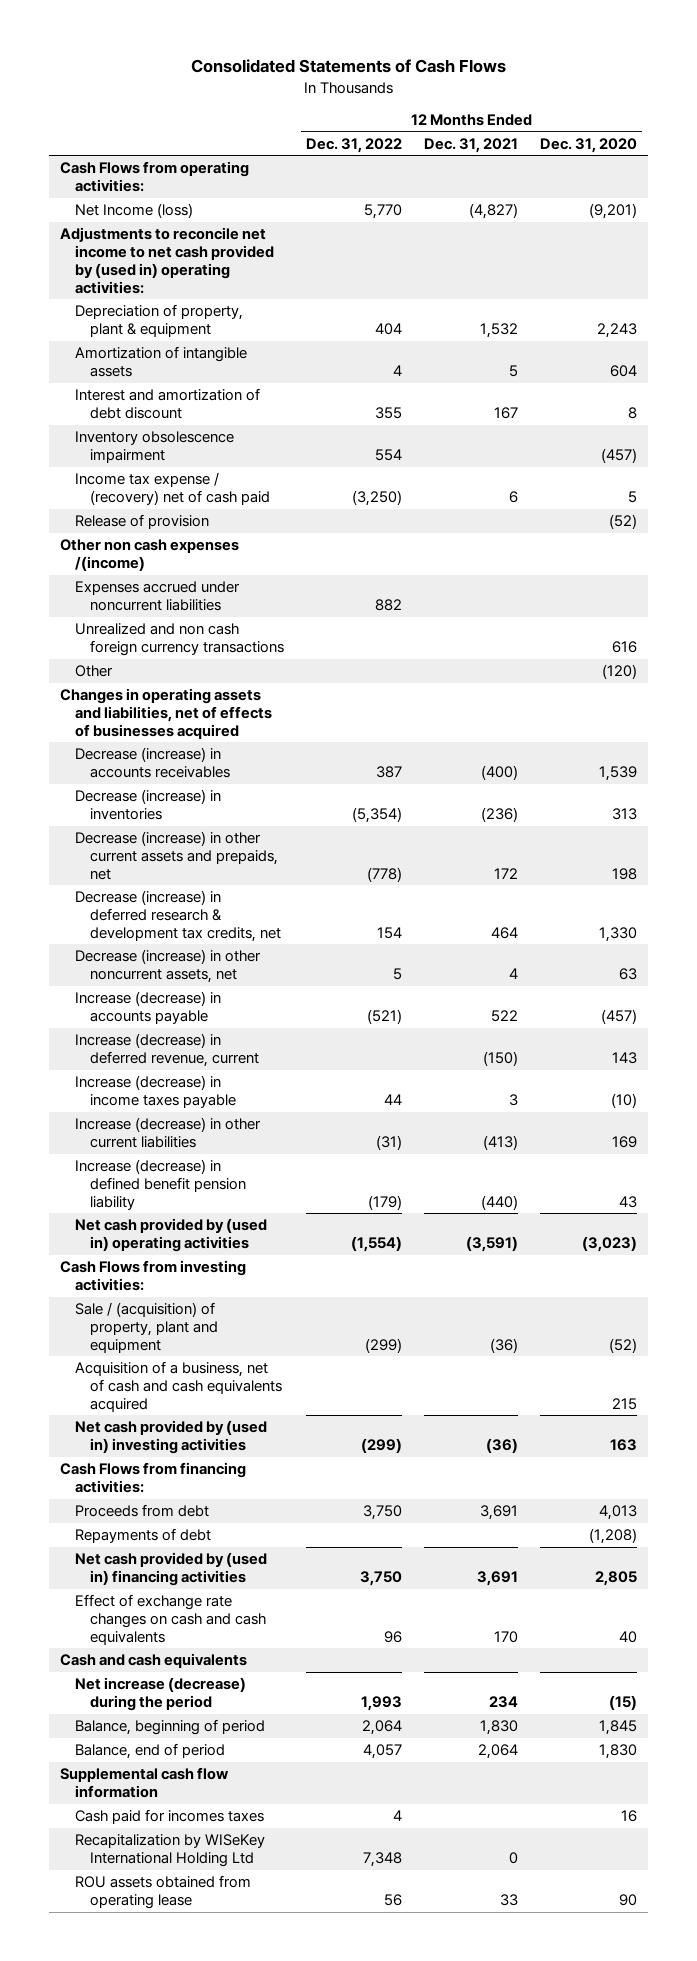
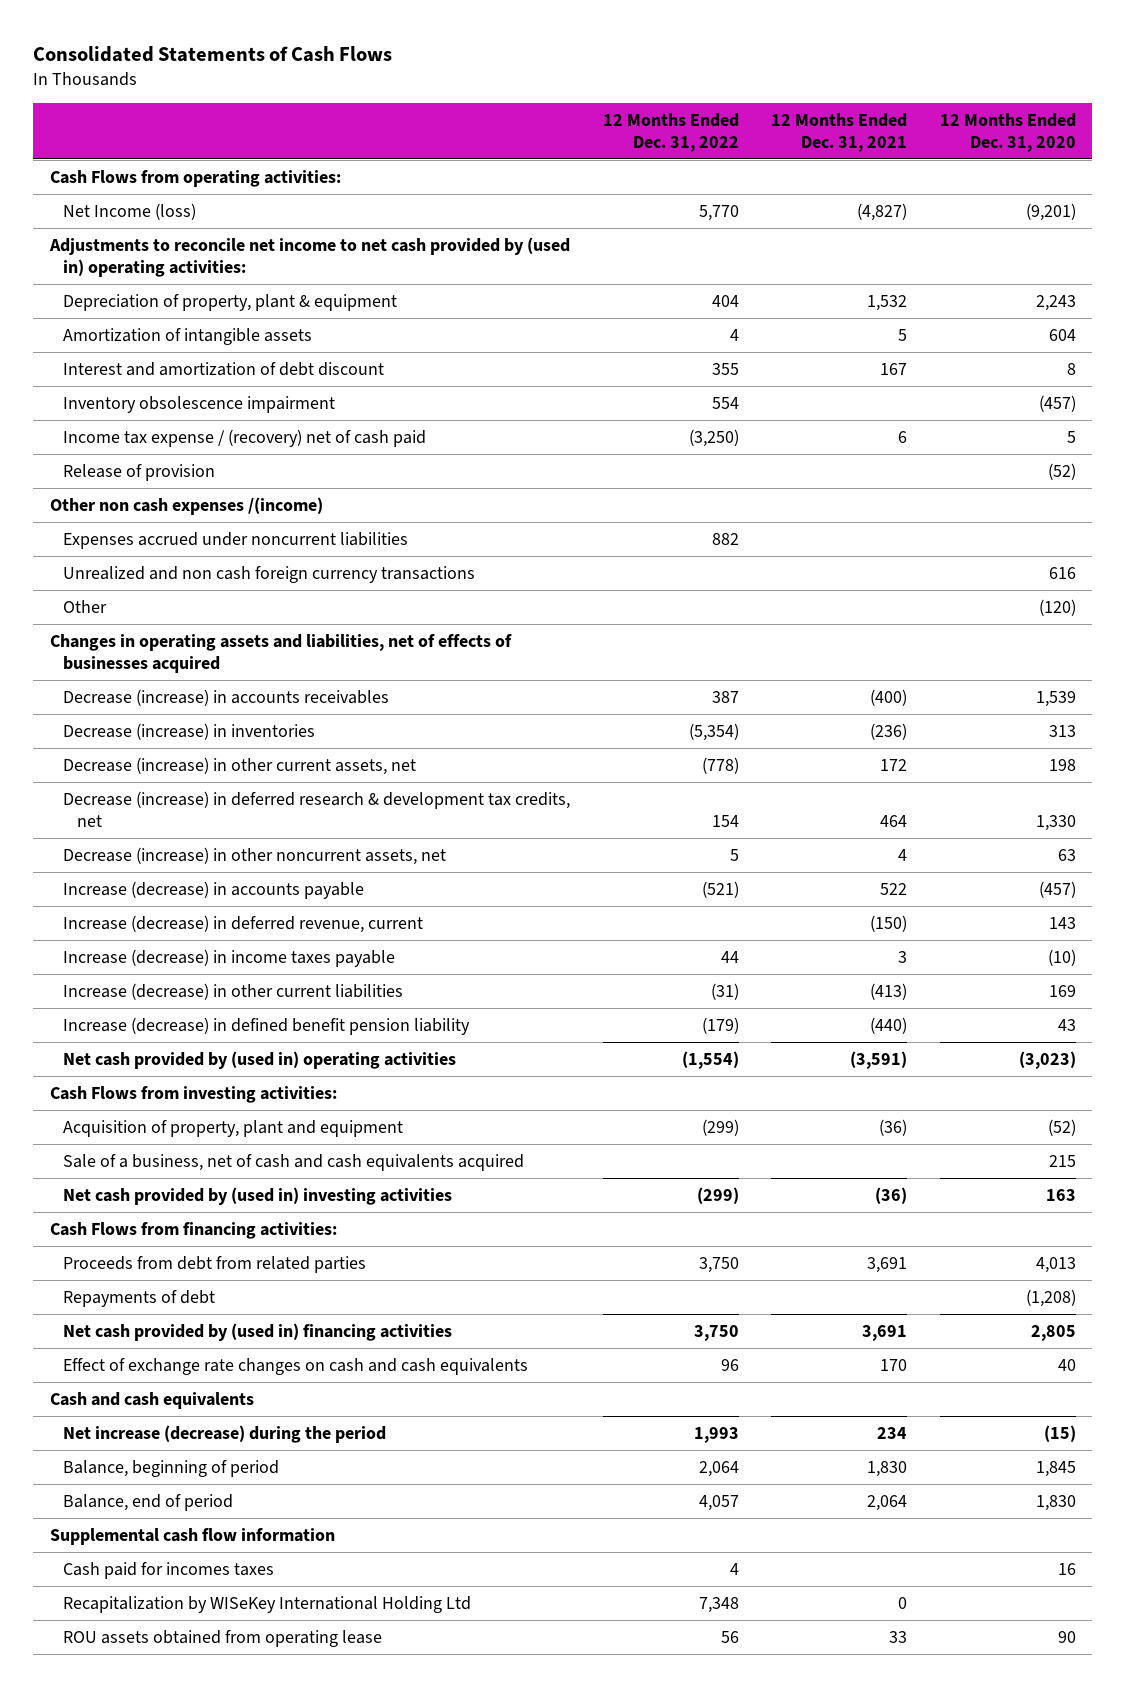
- Decrease (increase) in other current assets and prepaids, net | (778) | 172 | 198
+ Decrease (increase) in other current assets, net | (778) | 172 | 198
- Sale / (acquisition) of property, plant and equipment | (299) | (36) | (52)
- Acquisition of a business, net of cash and cash equivalents acquired | | | 215
+ Acquisition of property, plant and equipment | (299) | (36) | (52)
+ Sale of a business, net of cash and cash equivalents acquired | | | 215
- Proceeds from debt | 3,750 | 3,691 | 4,013
+ Proceeds from debt from related parties | 3,750 | 3,691 | 4,013

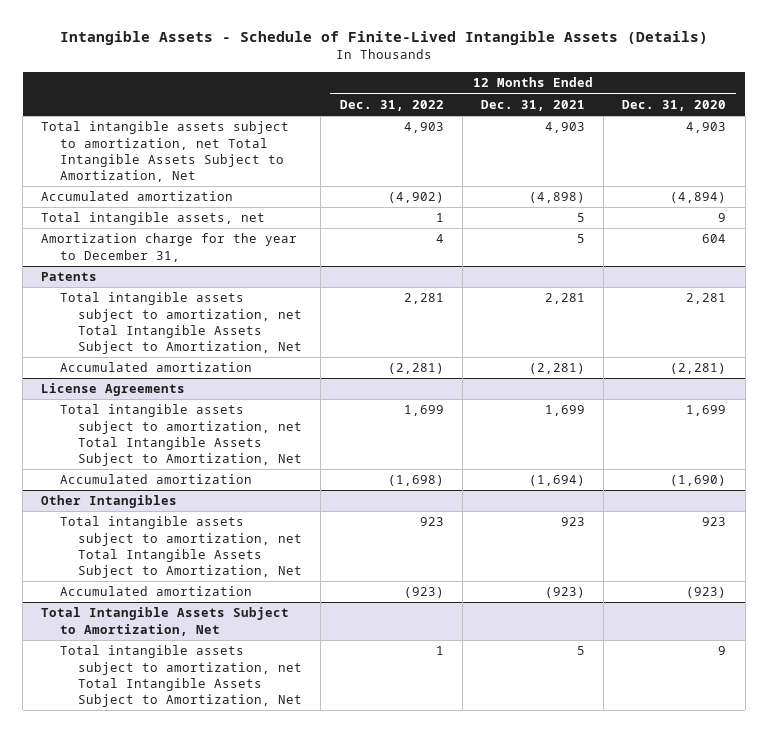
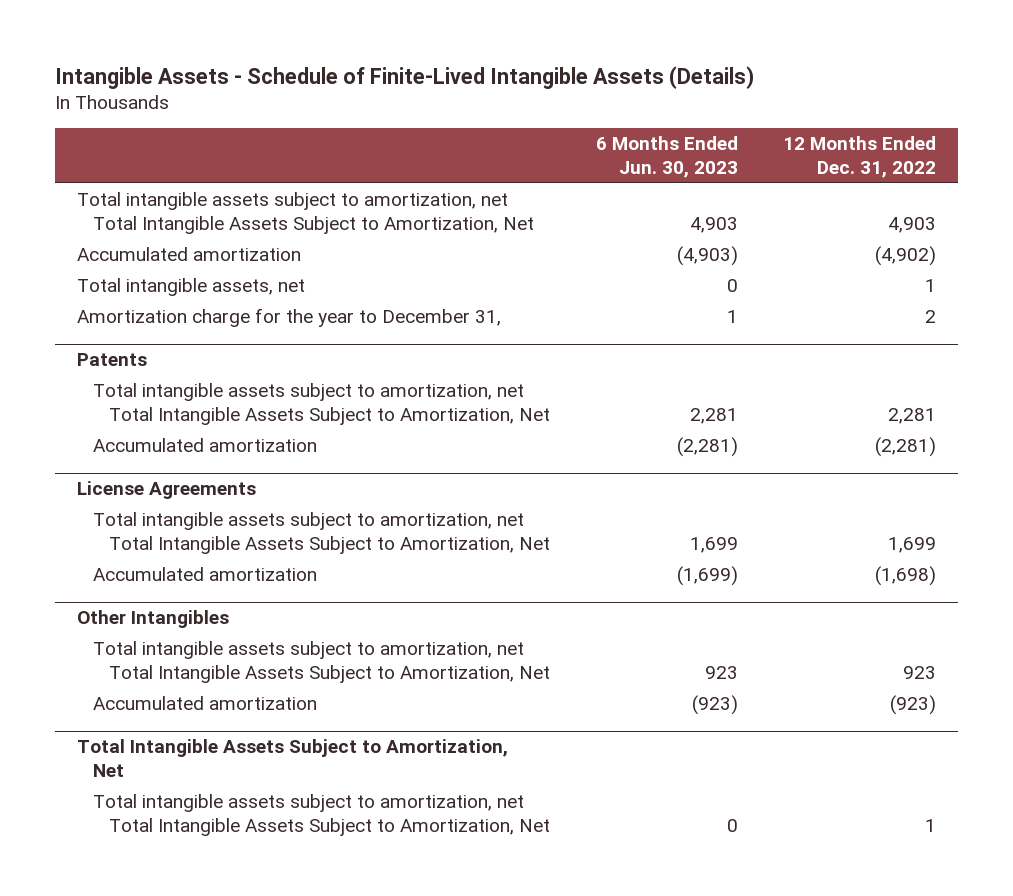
- | 12 Months Ended Dec. 31, 2022 | 12 Months Ended Dec. 31, 2021 | 12 Months Ended Dec. 31, 2020
+ | 6 Months Ended Jun. 30, 2023 | 12 Months Ended Dec. 31, 2022
- Amortization charge for the year to December 31, | 4 | 5 | 604
+ Amortization charge for the year to December 31, | 1 | 2

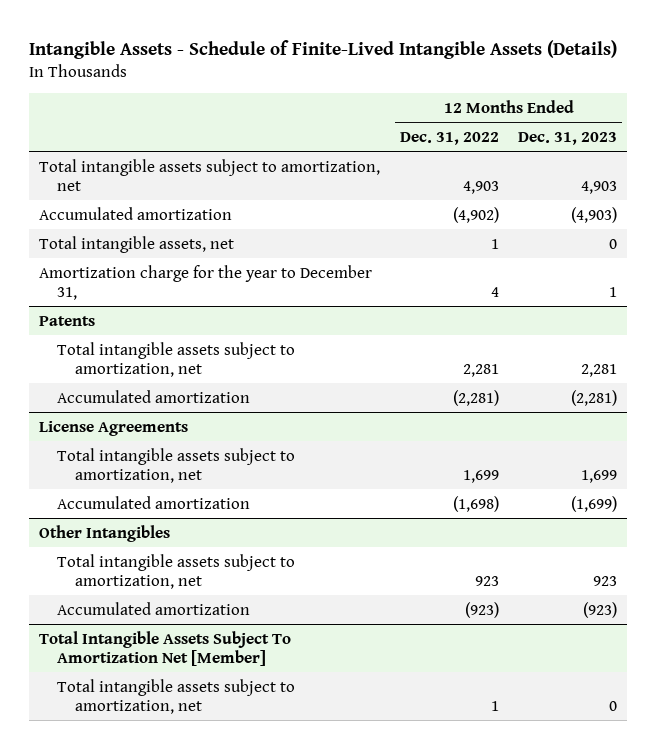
- | 6 Months Ended Jun. 30, 2023 | 12 Months Ended Dec. 31, 2022
+ | 12 Months Ended Dec. 31, 2022 | 12 Months Ended Dec. 31, 2023
- Total intangible assets subject to amortization, net Total Intangible Assets Subject to Amortization, Net | 4,903 | 4,903
+ Total intangible assets subject to amortization, net | 4,903 | 4,903
- Amortization charge for the year to December 31, | 1 | 2
+ Amortization charge for the year to December 31, | 4 | 1
@ Patents
- Total intangible assets subject to amortization, net Total Intangible Assets Subject to Amortization, Net | 2,281 | 2,281
+ Total intangible assets subject to amortization, net | 2,281 | 2,281
@ License Agreements
- Total intangible assets subject to amortization, net Total Intangible Assets Subject to Amortization, Net | 1,699 | 1,699
+ Total intangible assets subject to amortization, net | 1,699 | 1,699
@ Other Intangibles
- Total intangible assets subject to amortization, net Total Intangible Assets Subject to Amortization, Net | 923 | 923
+ Total intangible assets subject to amortization, net | 923 | 923
- Total Intangible Assets Subject to Amortization, Net
- Total intangible assets subject to amortization, net Total Intangible Assets Subject to Amortization, Net | 0 | 1
+ Total Intangible Assets Subject To Amortization Net [Member]
+ Total intangible assets subject to amortization, net | 1 | 0

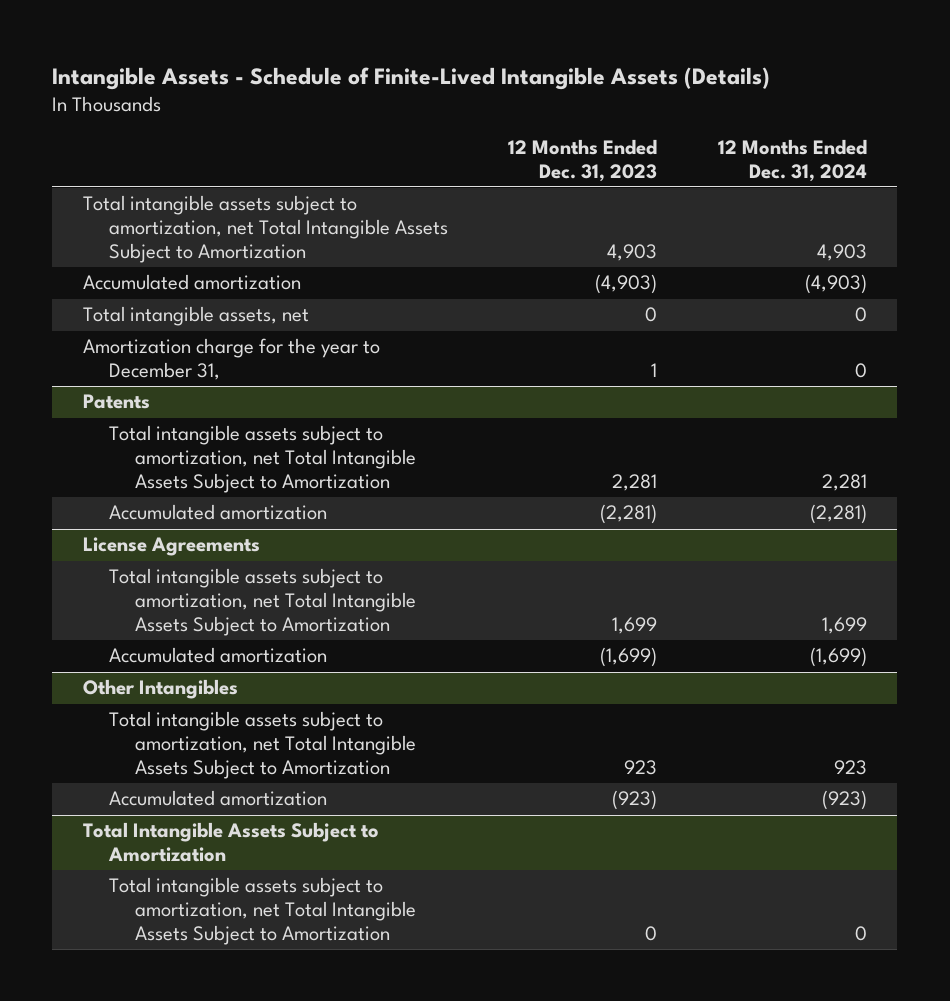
- | 12 Months Ended Dec. 31, 2022 | 12 Months Ended Dec. 31, 2023
+ | 12 Months Ended Dec. 31, 2023 | 12 Months Ended Dec. 31, 2024
- Total intangible assets subject to amortization, net | 4,903 | 4,903
+ Total intangible assets subject to amortization, net Total Intangible Assets Subject to Amortization | 4,903 | 4,903
@ Patents
- Total intangible assets subject to amortization, net | 2,281 | 2,281
+ Total intangible assets subject to amortization, net Total Intangible Assets Subject to Amortization | 2,281 | 2,281
@ License Agreements
- Total intangible assets subject to amortization, net | 1,699 | 1,699
+ Total intangible assets subject to amortization, net Total Intangible Assets Subject to Amortization | 1,699 | 1,699
@ Other Intangibles
- Total intangible assets subject to amortization, net | 923 | 923
+ Total intangible assets subject to amortization, net Total Intangible Assets Subject to Amortization | 923 | 923
- Total Intangible Assets Subject To Amortization Net [Member]
- Total intangible assets subject to amortization, net | 1 | 0
+ Total Intangible Assets Subject to Amortization
+ Total intangible assets subject to amortization, net Total Intangible Assets Subject to Amortization | 0 | 0

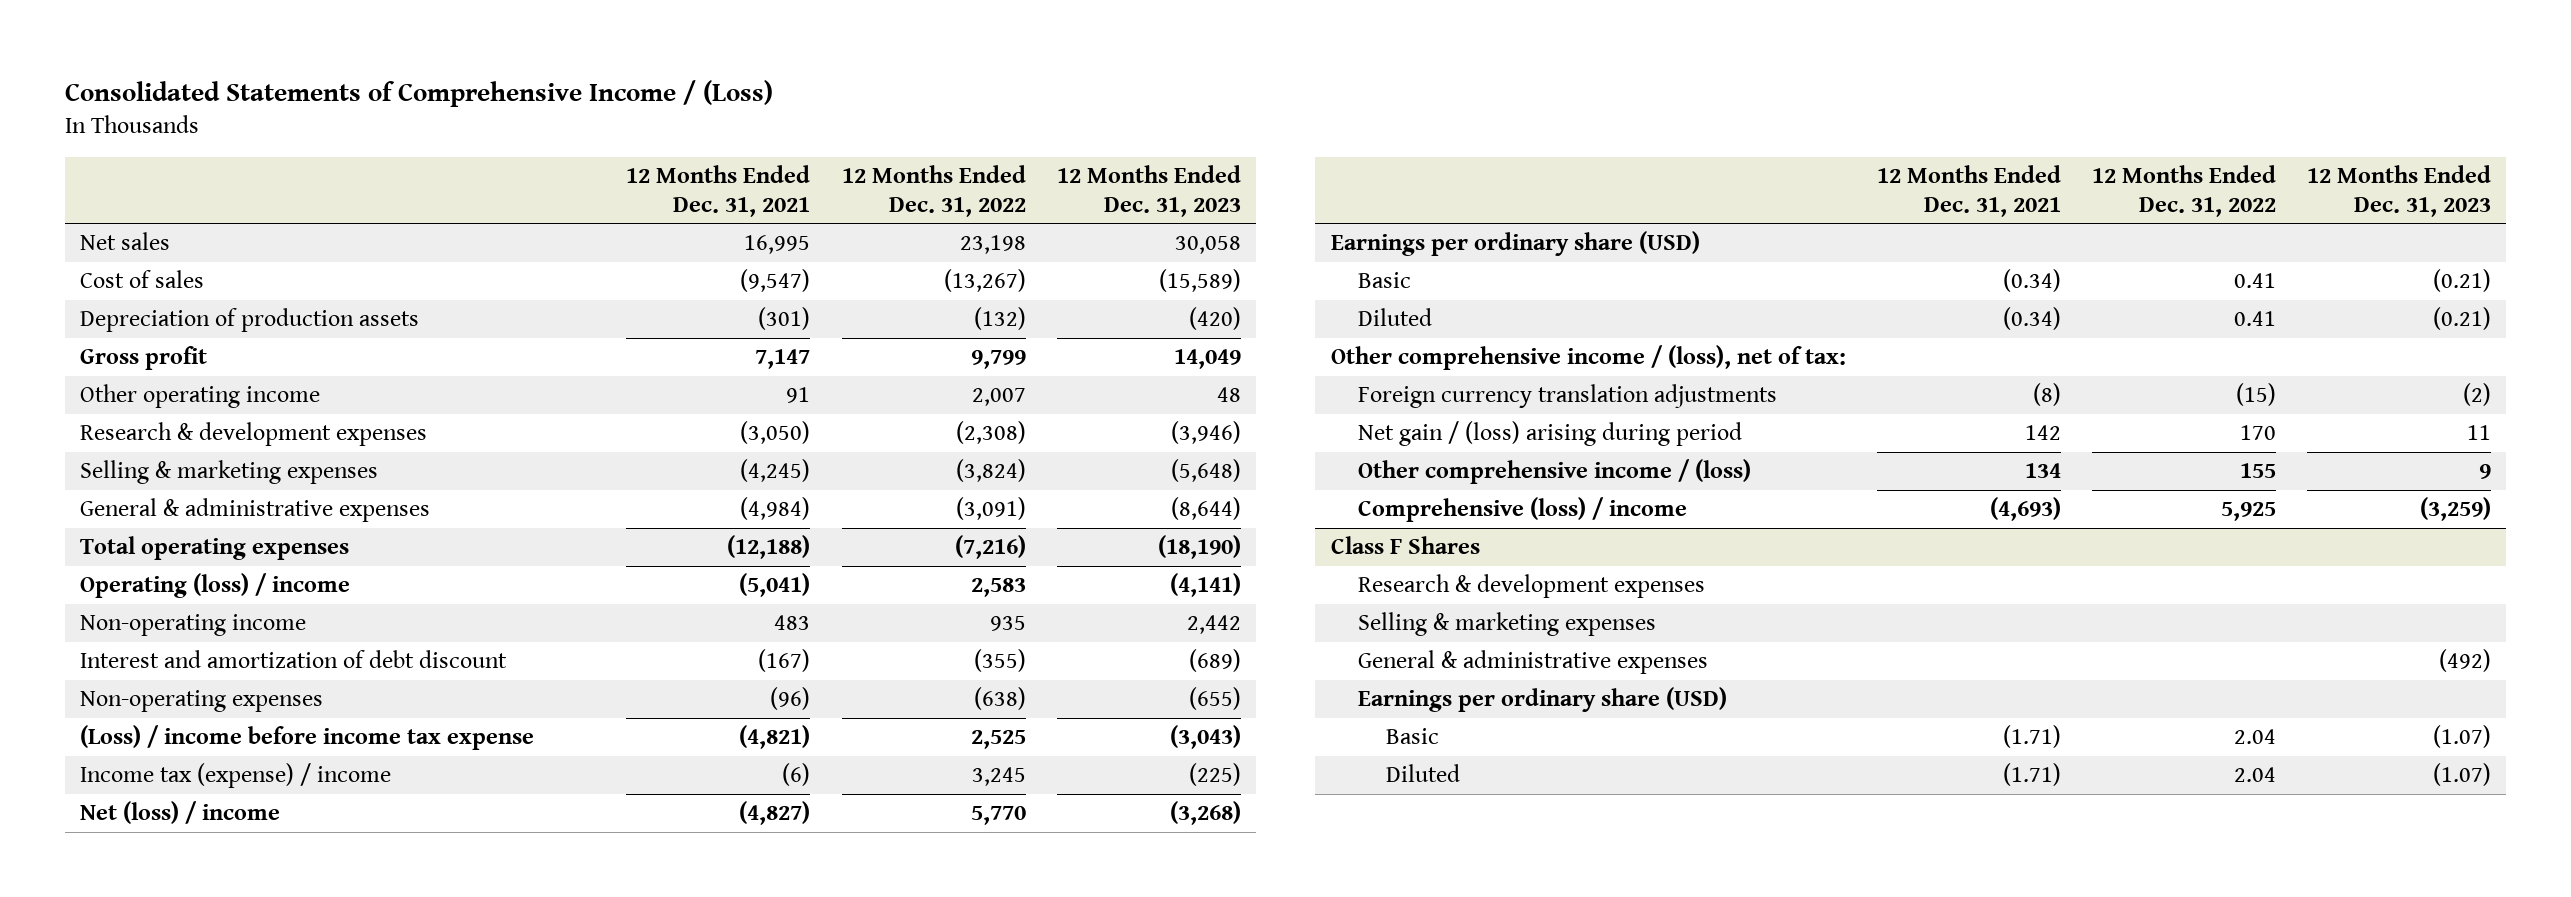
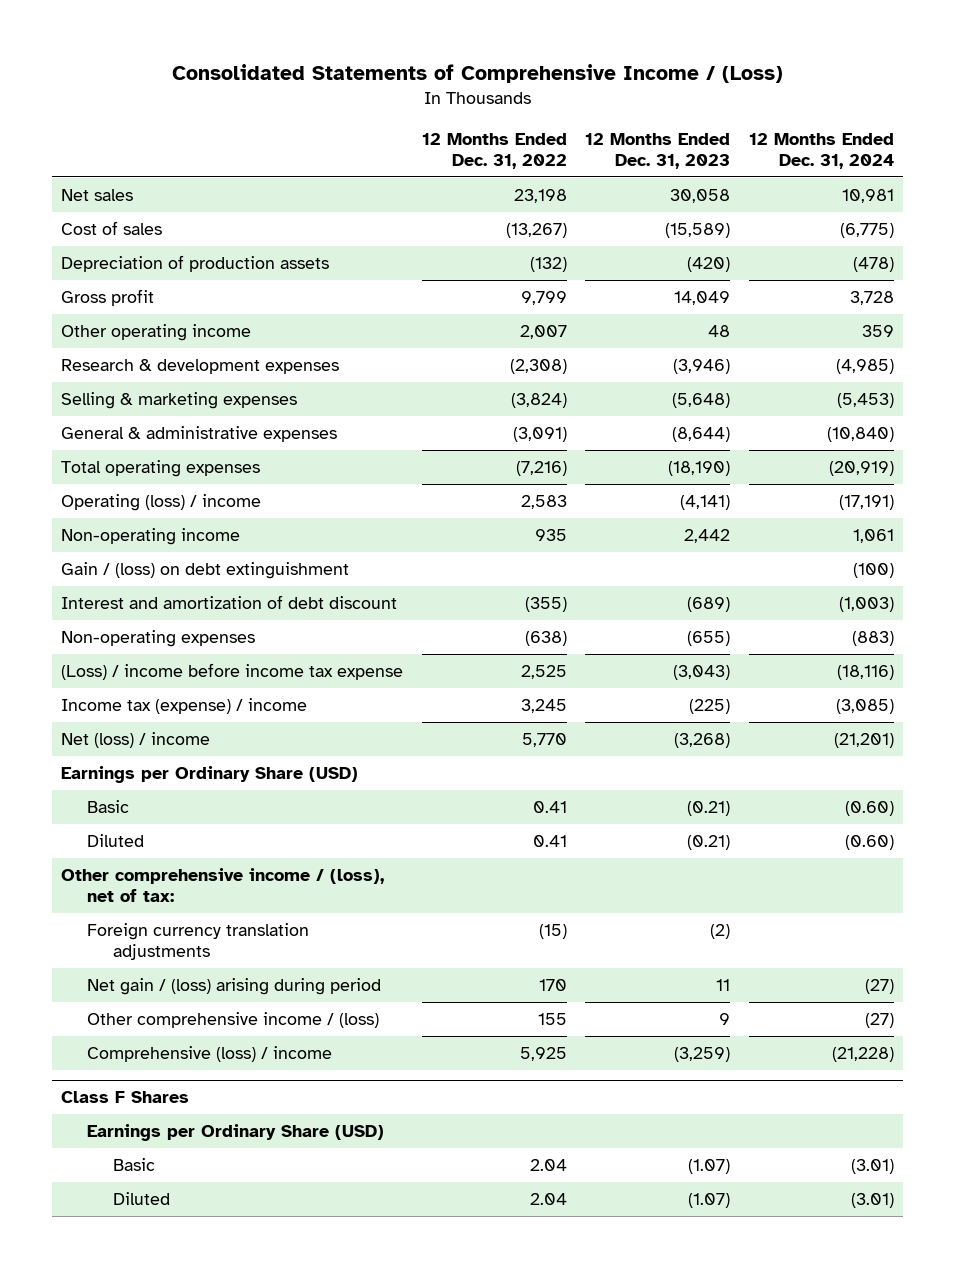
- | 12 Months Ended Dec. 31, 2021 | 12 Months Ended Dec. 31, 2022 | 12 Months Ended Dec. 31, 2023
+ | 12 Months Ended Dec. 31, 2022 | 12 Months Ended Dec. 31, 2023 | 12 Months Ended Dec. 31, 2024
+ Gain / (loss) on debt extinguishment | | | (100)
- Earnings per ordinary share (USD)
+ Earnings per Ordinary Share (USD)
@ Class F Shares
- Research & development expenses
- Selling & marketing expenses
- General & administrative expenses | | | (492)
- Earnings per ordinary share (USD)
+ Earnings per Ordinary Share (USD)

